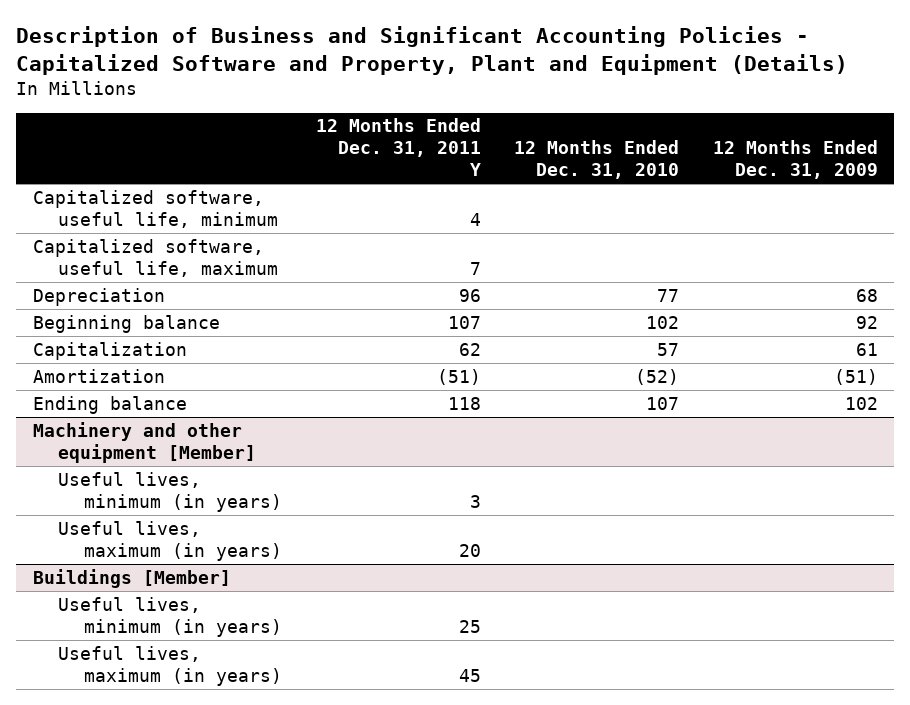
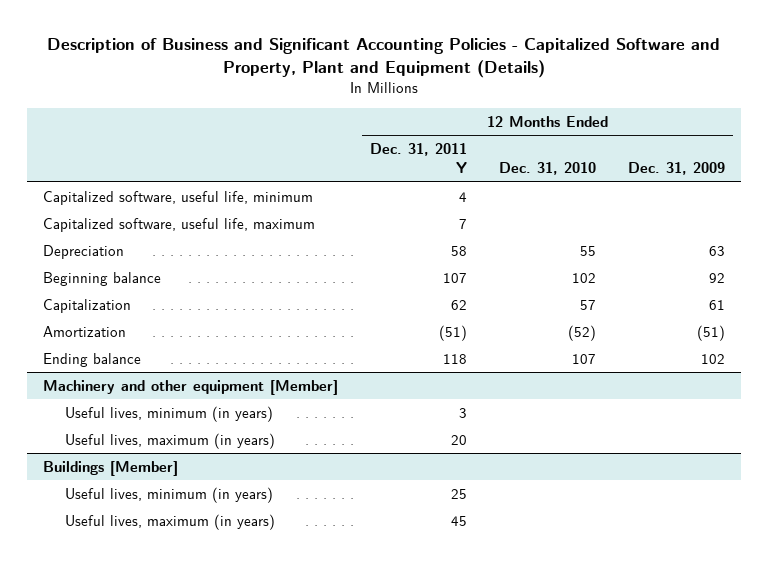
- Depreciation | 96 | 77 | 68
+ Depreciation | 58 | 55 | 63

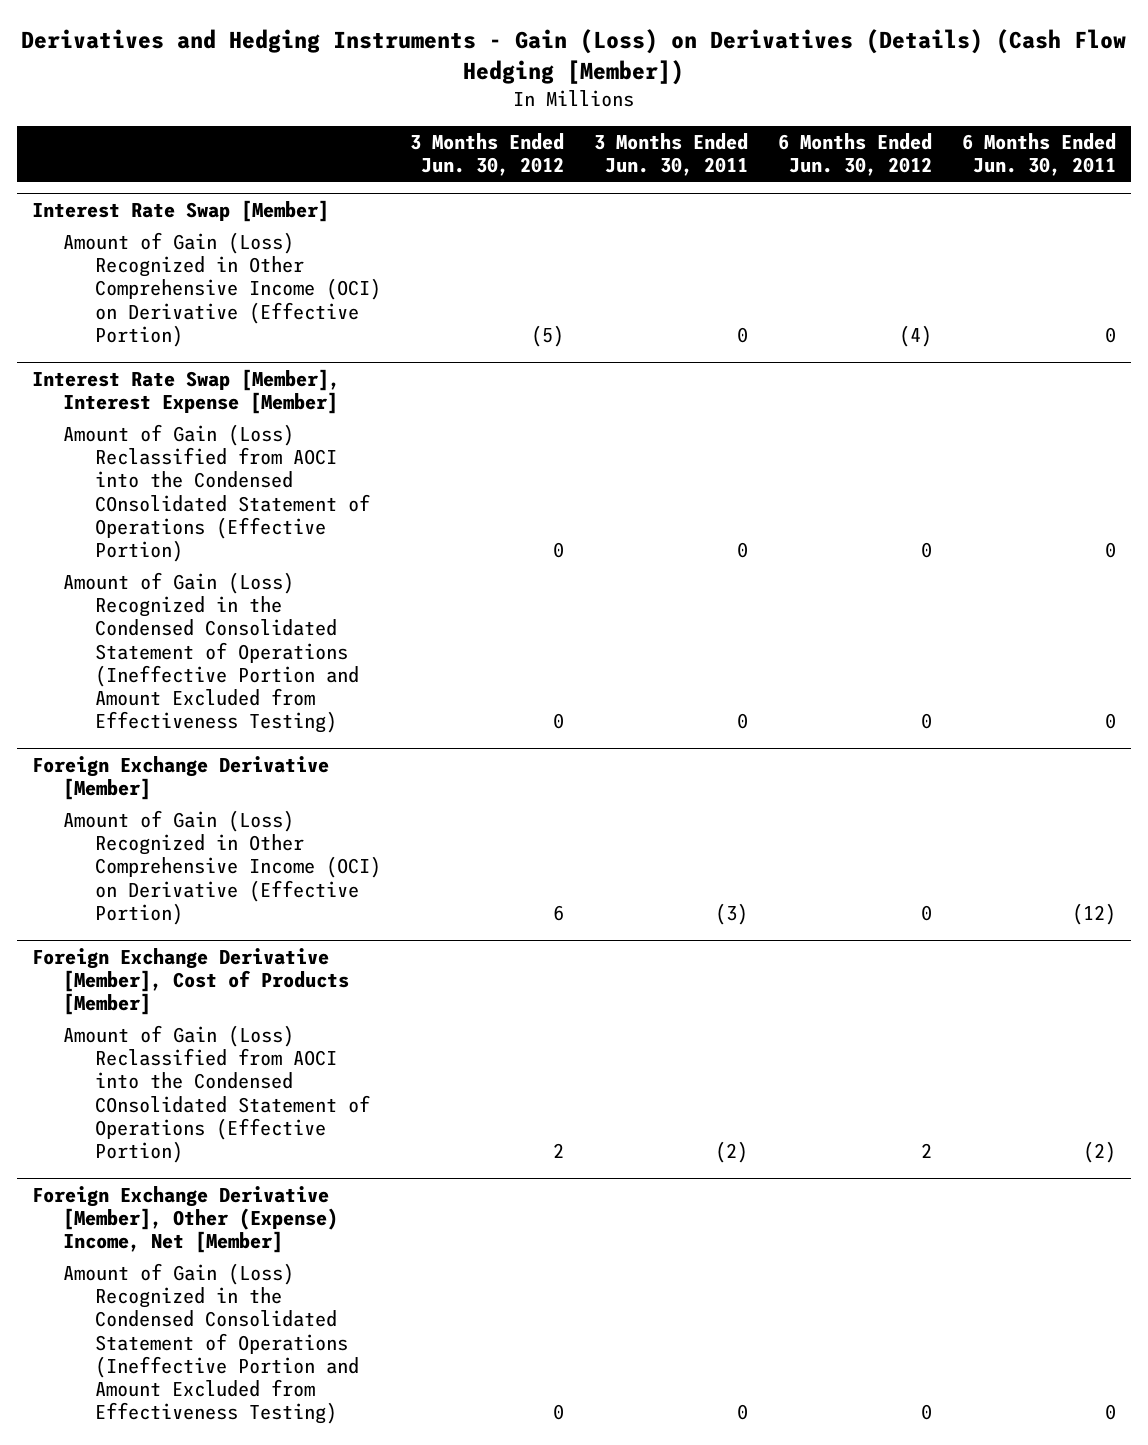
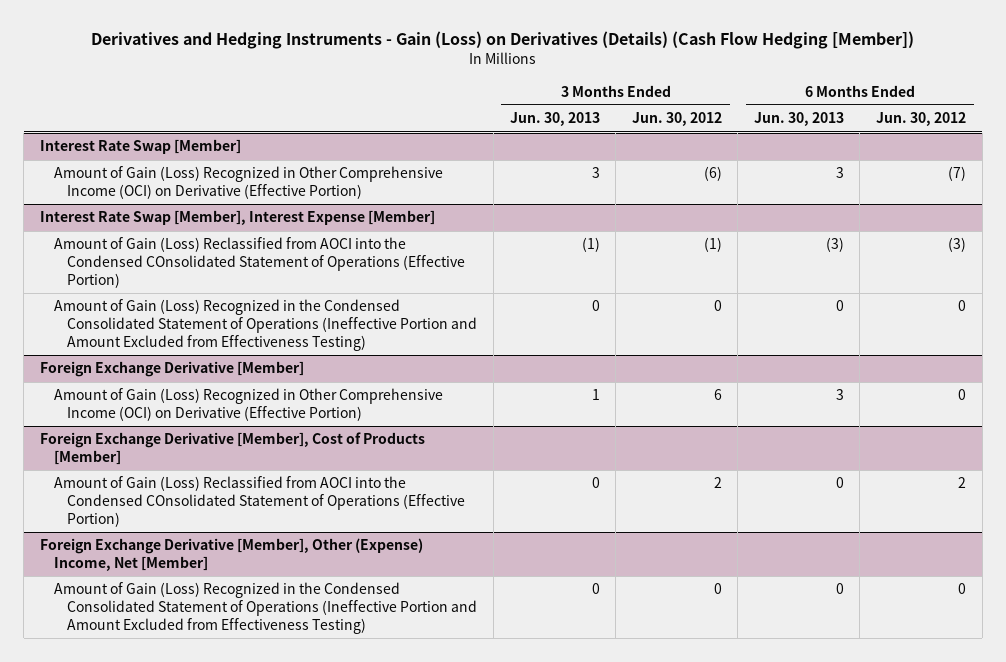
- | 3 Months Ended Jun. 30, 2012 | 3 Months Ended Jun. 30, 2011 | 6 Months Ended Jun. 30, 2012 | 6 Months Ended Jun. 30, 2011
+ | 3 Months Ended Jun. 30, 2013 | 3 Months Ended Jun. 30, 2012 | 6 Months Ended Jun. 30, 2013 | 6 Months Ended Jun. 30, 2012
@ Interest Rate Swap [Member]
- Amount of Gain (Loss) Recognized in Other Comprehensive Income (OCI) on Derivative (Effective Portion) | (5) | 0 | (4) | 0
+ Amount of Gain (Loss) Recognized in Other Comprehensive Income (OCI) on Derivative (Effective Portion) | 3 | (6) | 3 | (7)
@ Interest Rate Swap [Member], Interest Expense [Member]
- Amount of Gain (Loss) Reclassified from AOCI into the Condensed COnsolidated Statement of Operations (Effective Portion) | 0 | 0 | 0 | 0
+ Amount of Gain (Loss) Reclassified from AOCI into the Condensed COnsolidated Statement of Operations (Effective Portion) | (1) | (1) | (3) | (3)

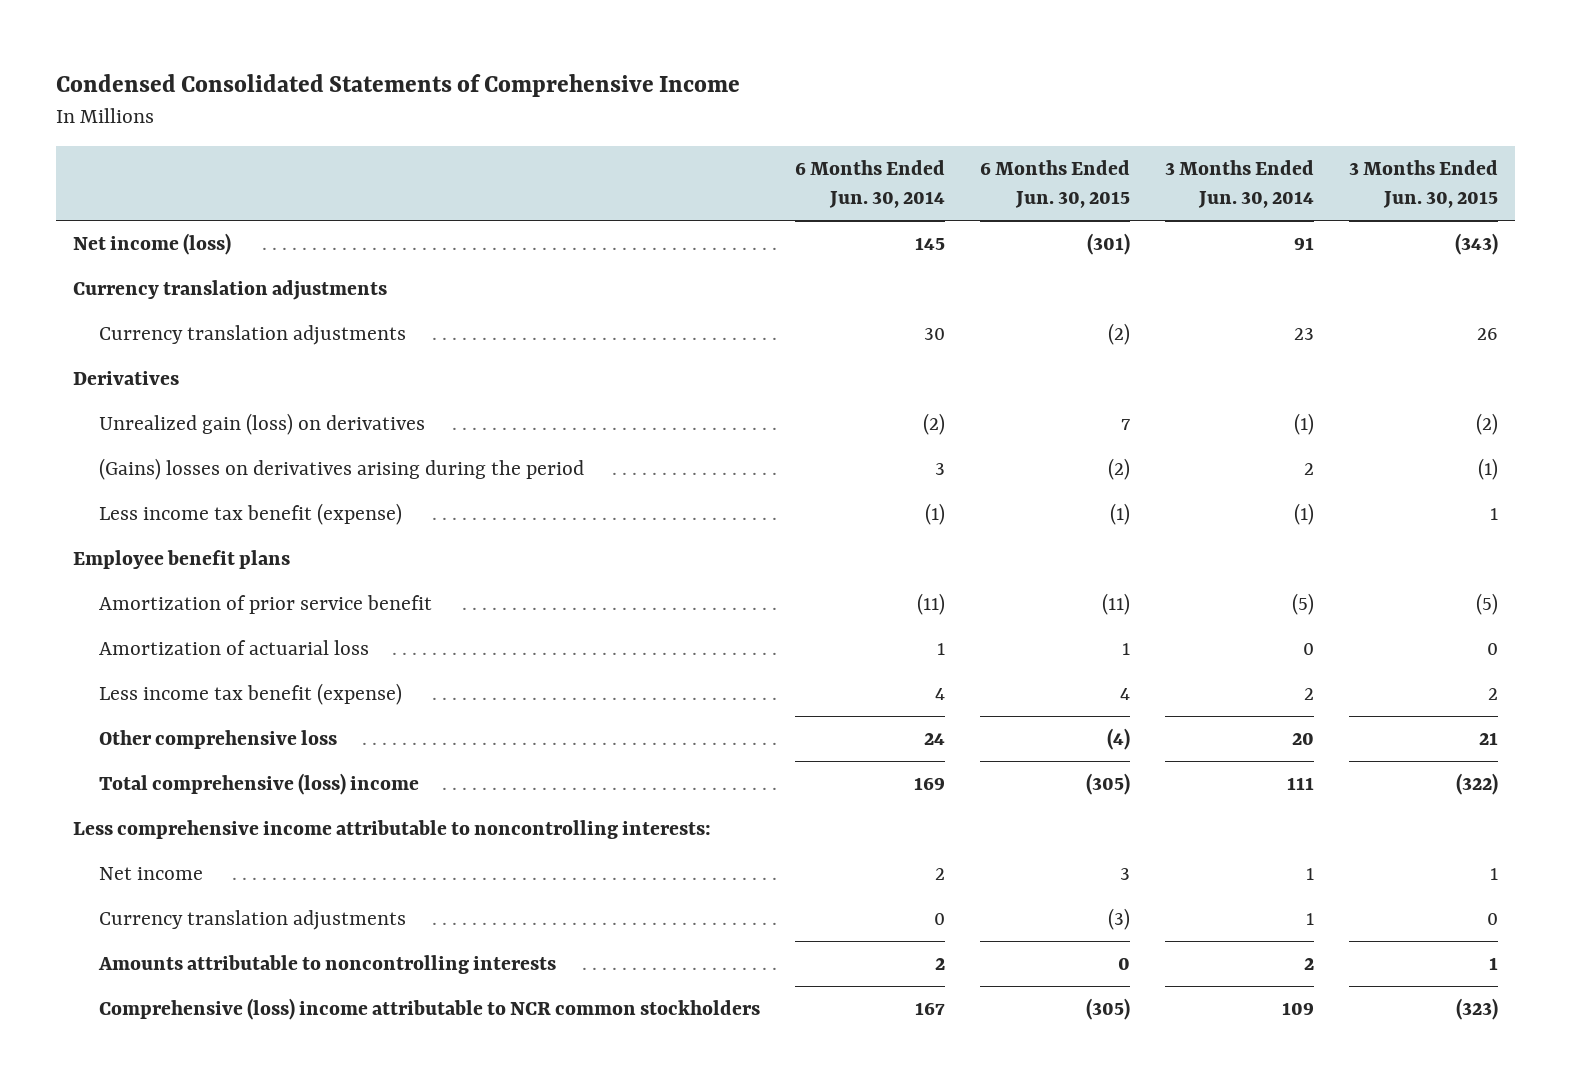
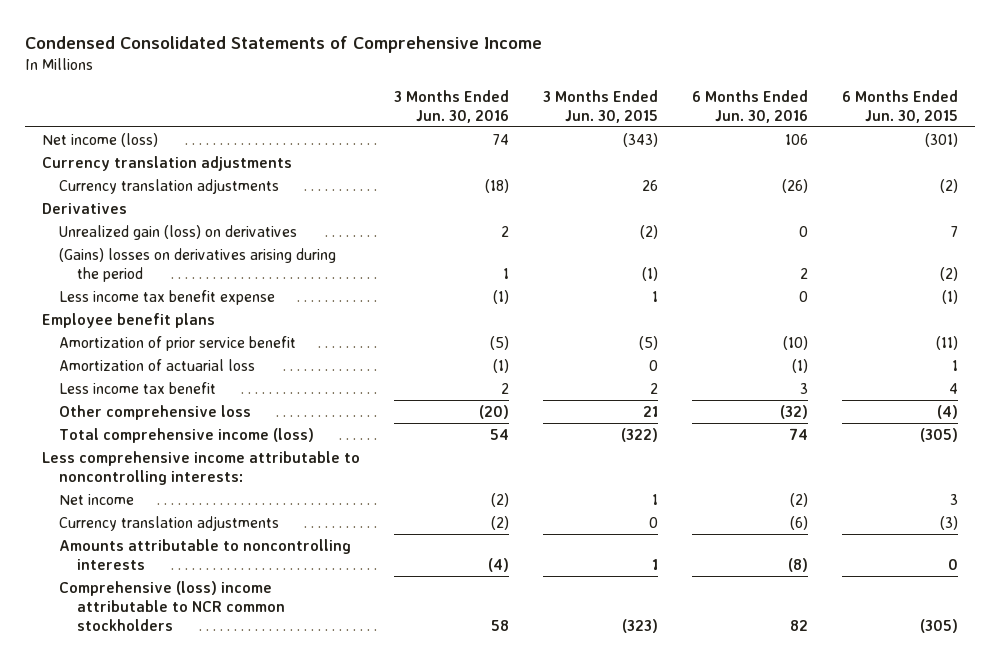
- | 6 Months Ended Jun. 30, 2014 | 6 Months Ended Jun. 30, 2015 | 3 Months Ended Jun. 30, 2014 | 3 Months Ended Jun. 30, 2015
+ | 3 Months Ended Jun. 30, 2016 | 3 Months Ended Jun. 30, 2015 | 6 Months Ended Jun. 30, 2016 | 6 Months Ended Jun. 30, 2015
- Less income tax benefit (expense) | (1) | (1) | (1) | 1
+ Less income tax benefit expense | (1) | 1 | 0 | (1)
- Less income tax benefit (expense) | 4 | 4 | 2 | 2
+ Less income tax benefit | 2 | 2 | 3 | 4
- Total comprehensive (loss) income | 169 | (305) | 111 | (322)
+ Total comprehensive income (loss) | 54 | (322) | 74 | (305)

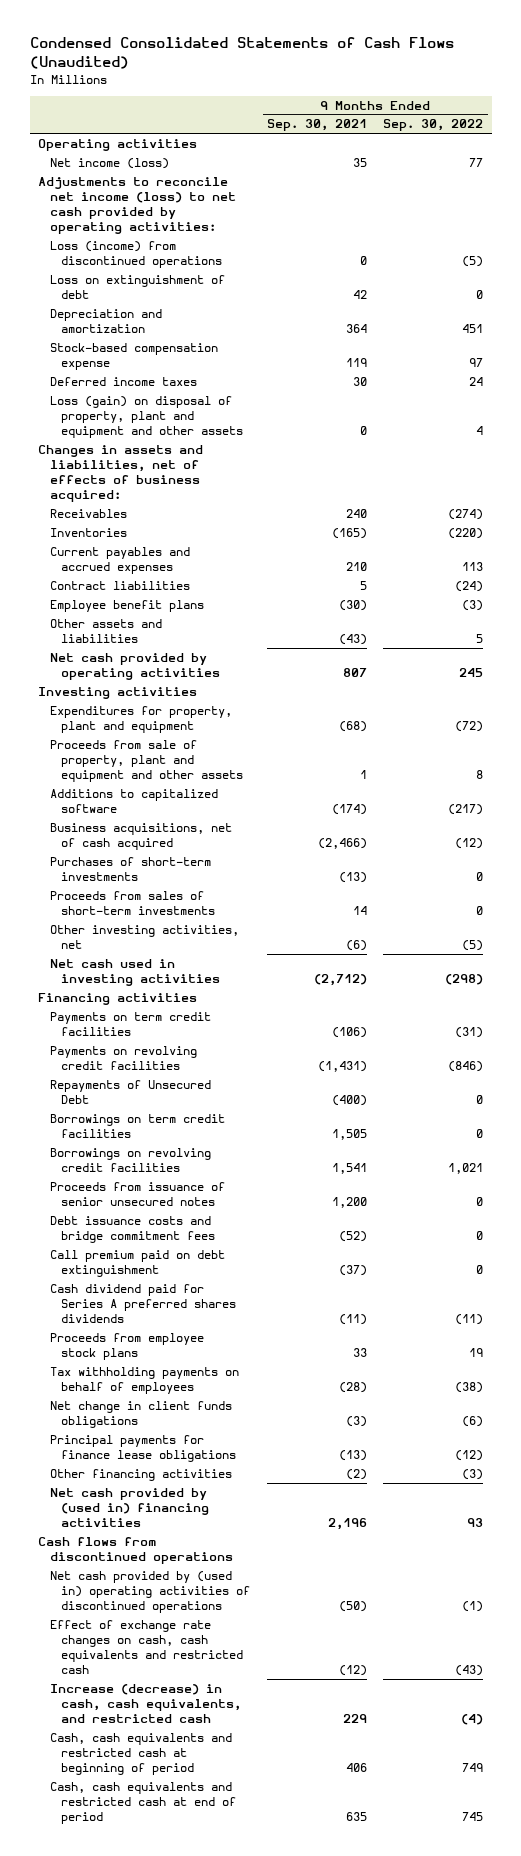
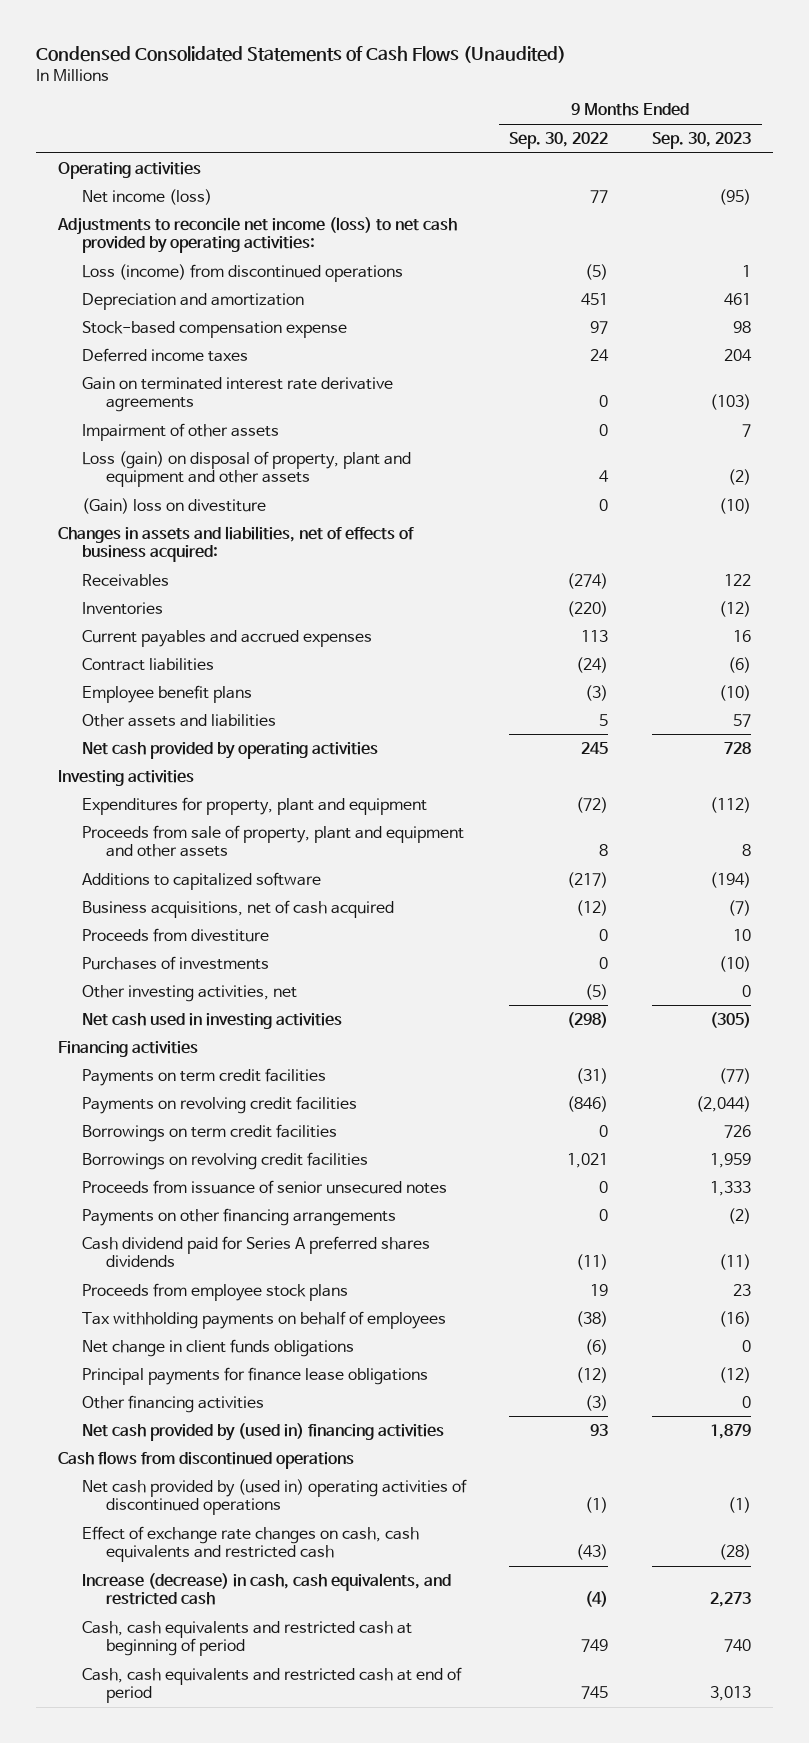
- | 9 Months Ended Sep. 30, 2021 | 9 Months Ended Sep. 30, 2022
+ | 9 Months Ended Sep. 30, 2022 | 9 Months Ended Sep. 30, 2023
- Loss on extinguishment of debt | 42 | 0
+ Gain on terminated interest rate derivative agreements | 0 | (103)
+ Impairment of other assets | 0 | 7
+ (Gain) loss on divestiture | 0 | (10)
- Purchases of short-term investments | (13) | 0
- Proceeds from sales of short-term investments | 14 | 0
+ Proceeds from divestiture | 0 | 10
+ Purchases of investments | 0 | (10)
- Repayments of Unsecured Debt | (400) | 0
- Debt issuance costs and bridge commitment fees | (52) | 0
- Call premium paid on debt extinguishment | (37) | 0
+ Payments on other financing arrangements | 0 | (2)

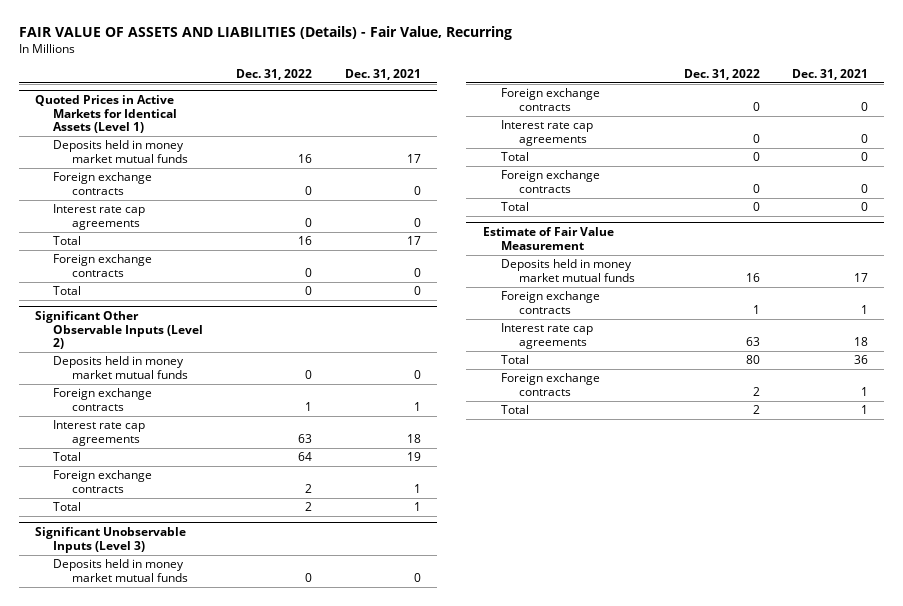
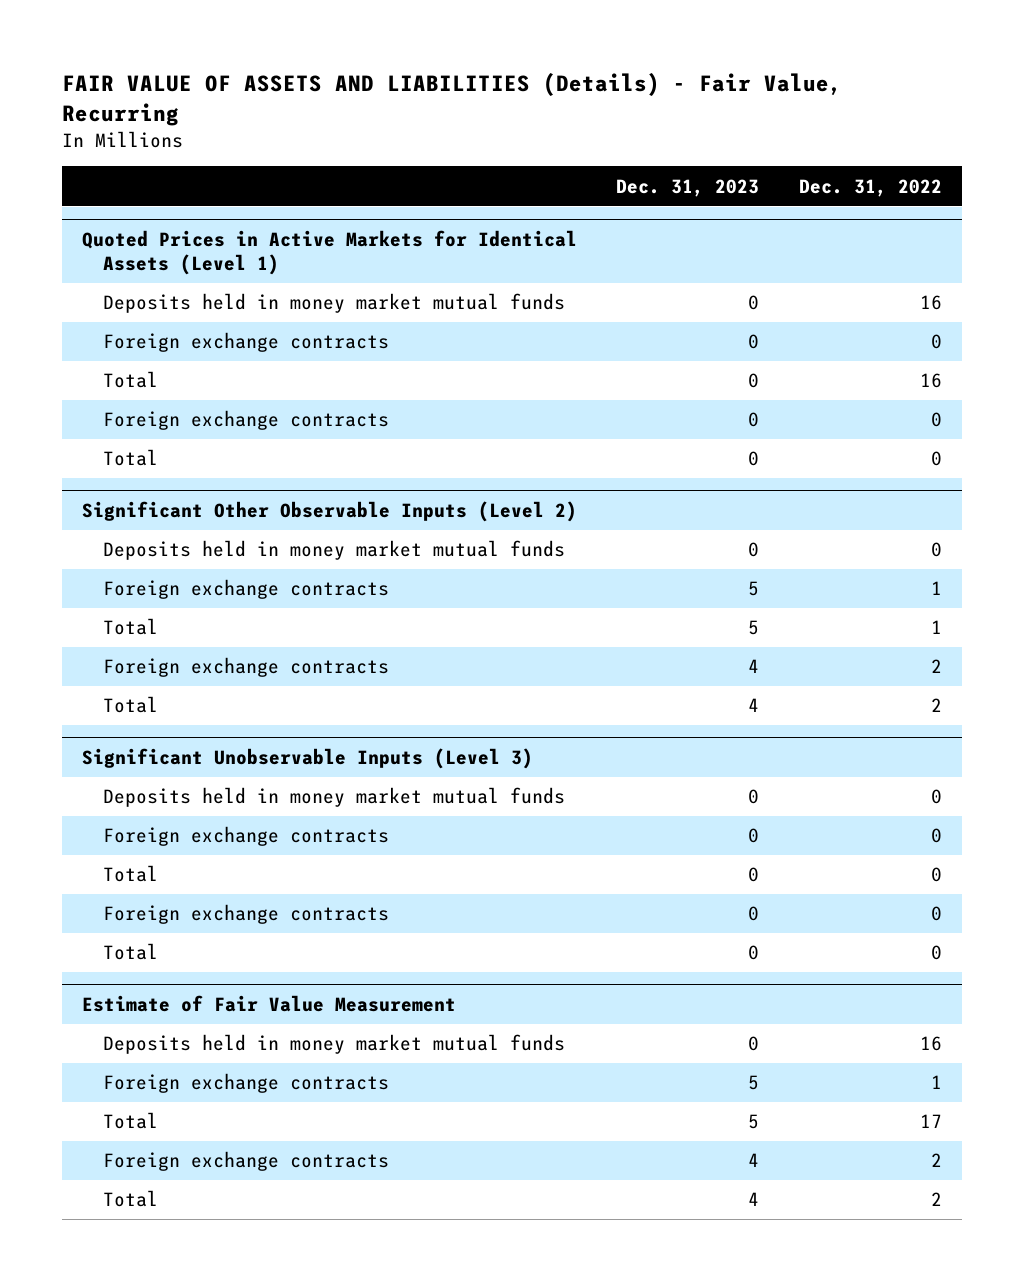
- | Dec. 31, 2022 | Dec. 31, 2021
+ | Dec. 31, 2023 | Dec. 31, 2022
@ Quoted Prices in Active Markets for Identical Assets (Level 1)
- Interest rate cap agreements | 0 | 0
@ Significant Other Observable Inputs (Level 2)
- Interest rate cap agreements | 63 | 18
- Total | 64 | 19
+ Total | 5 | 1
@ Significant Unobservable Inputs (Level 3)
- Interest rate cap agreements | 0 | 0
@ Estimate of Fair Value Measurement
- Interest rate cap agreements | 63 | 18
- Total | 80 | 36
+ Total | 5 | 17

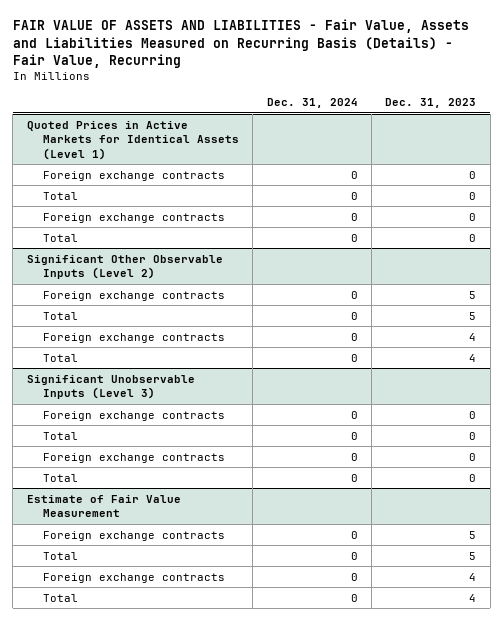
- FAIR VALUE OF ASSETS AND LIABILITIES (Details) - Fair Value, Recurring
+ FAIR VALUE OF ASSETS AND LIABILITIES - Fair Value, Assets and Liabilities Measured on Recurring Basis (Details) - Fair Value, Recurring
- | Dec. 31, 2023 | Dec. 31, 2022
+ | Dec. 31, 2024 | Dec. 31, 2023
@ Quoted Prices in Active Markets for Identical Assets (Level 1)
- Deposits held in money market mutual funds | 0 | 16
@ Significant Other Observable Inputs (Level 2)
- Deposits held in money market mutual funds | 0 | 0
@ Significant Unobservable Inputs (Level 3)
- Deposits held in money market mutual funds | 0 | 0
@ Estimate of Fair Value Measurement
- Deposits held in money market mutual funds | 0 | 16

